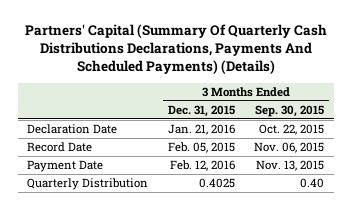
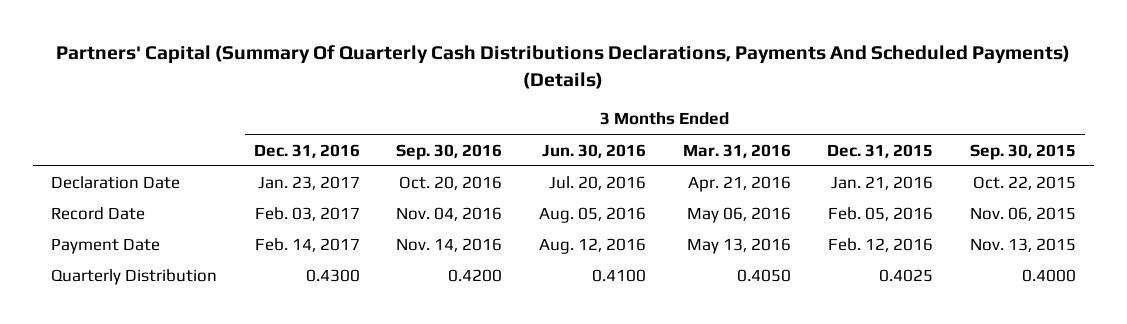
- | 3 Months Ended Dec. 31, 2015 | 3 Months Ended Sep. 30, 2015
+ | 3 Months Ended Dec. 31, 2016 | 3 Months Ended Sep. 30, 2016 | 3 Months Ended Jun. 30, 2016 | 3 Months Ended Mar. 31, 2016 | 3 Months Ended Dec. 31, 2015 | 3 Months Ended Sep. 30, 2015
- Record Date | Feb. 05, 2015 | Nov. 06, 2015
+ Record Date | Feb. 03, 2017 | Nov. 04, 2016 | Aug. 05, 2016 | May 06, 2016 | Feb. 05, 2016 | Nov. 06, 2015
- Quarterly Distribution | 0.4025 | 0.40
+ Quarterly Distribution | 0.4300 | 0.4200 | 0.4100 | 0.4050 | 0.4025 | 0.4000

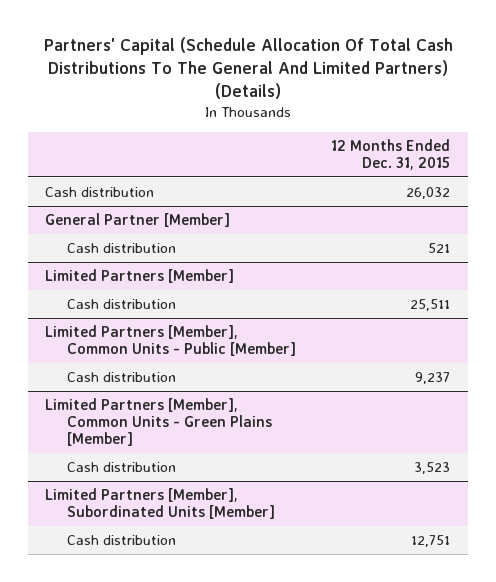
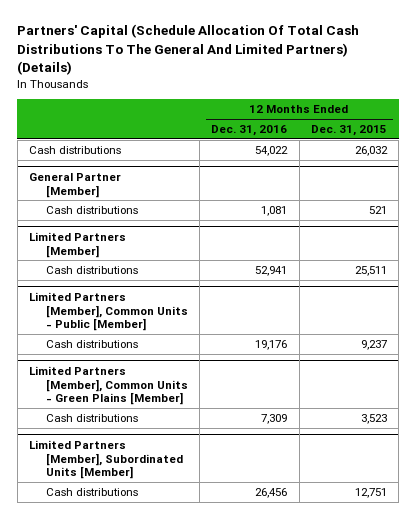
- | 12 Months Ended Dec. 31, 2015
+ | 12 Months Ended Dec. 31, 2016 | 12 Months Ended Dec. 31, 2015
- Cash distribution | 26,032
+ Cash distributions | 54,022 | 26,032
@ General Partner [Member]
- Cash distribution | 521
+ Cash distributions | 1,081 | 521
@ Limited Partners [Member]
- Cash distribution | 25,511
+ Cash distributions | 52,941 | 25,511
@ Limited Partners [Member], Common Units - Public [Member]
- Cash distribution | 9,237
+ Cash distributions | 19,176 | 9,237
@ Limited Partners [Member], Common Units - Green Plains [Member]
- Cash distribution | 3,523
+ Cash distributions | 7,309 | 3,523
@ Limited Partners [Member], Subordinated Units [Member]
- Cash distribution | 12,751
+ Cash distributions | 26,456 | 12,751

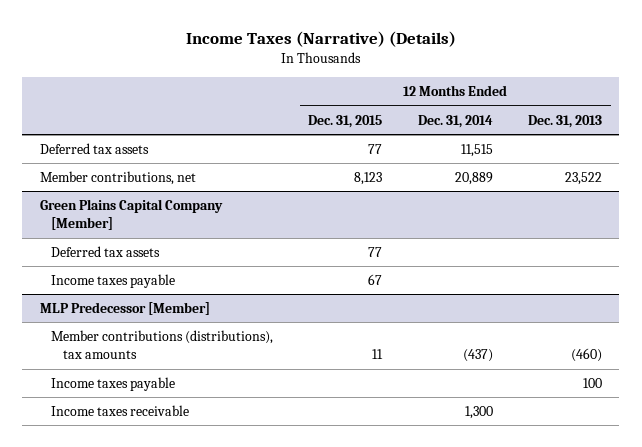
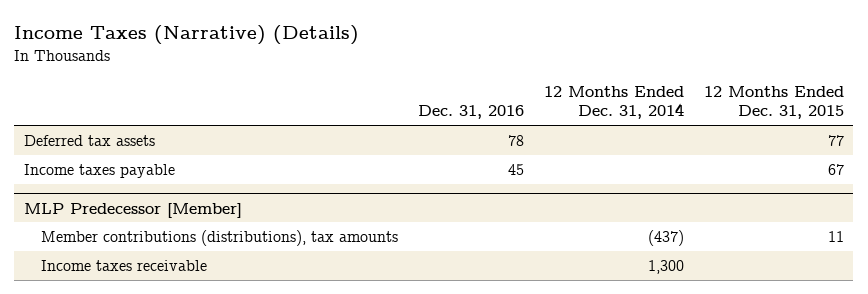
- | 12 Months Ended Dec. 31, 2015 | 12 Months Ended Dec. 31, 2014 | 12 Months Ended Dec. 31, 2013
+ | Dec. 31, 2016 | 12 Months Ended Dec. 31, 2014 | 12 Months Ended Dec. 31, 2015
- Deferred tax assets | 77 | 11,515 |
- Member contributions, net | 8,123 | 20,889 | 23,522
- Green Plains Capital Company [Member]
@ MLP Predecessor [Member]
- Income taxes payable | | | 100

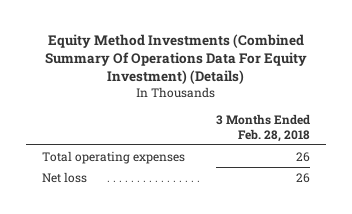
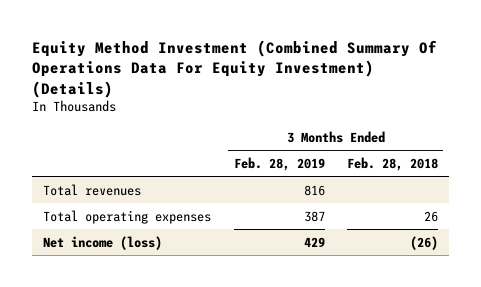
- Equity Method Investments (Combined Summary Of Operations Data For Equity Investment) (Details)
+ Equity Method Investment (Combined Summary Of Operations Data For Equity Investment) (Details)
- | 3 Months Ended Feb. 28, 2018
+ | 3 Months Ended Feb. 28, 2019 | 3 Months Ended Feb. 28, 2018
+ Total revenues | 816 |
- Net loss | 26
+ Net income (loss) | 429 | (26)

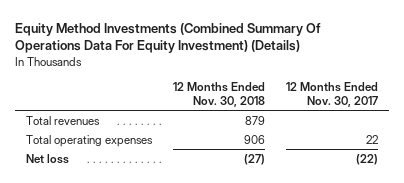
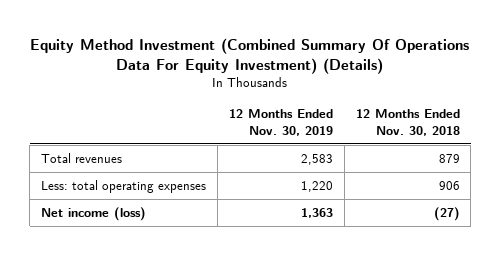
- Equity Method Investments (Combined Summary Of Operations Data For Equity Investment) (Details)
+ Equity Method Investment (Combined Summary Of Operations Data For Equity Investment) (Details)
- | 12 Months Ended Nov. 30, 2018 | 12 Months Ended Nov. 30, 2017
+ | 12 Months Ended Nov. 30, 2019 | 12 Months Ended Nov. 30, 2018
- Total operating expenses | 906 | 22
- Net loss | (27) | (22)
+ Less: total operating expenses | 1,220 | 906
+ Net income (loss) | 1,363 | (27)

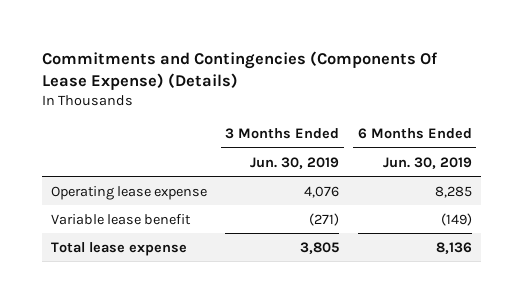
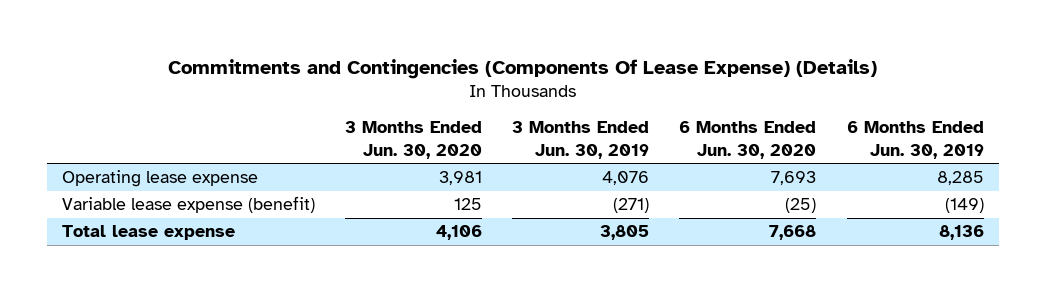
- | 3 Months Ended Jun. 30, 2019 | 6 Months Ended Jun. 30, 2019
+ | 3 Months Ended Jun. 30, 2020 | 3 Months Ended Jun. 30, 2019 | 6 Months Ended Jun. 30, 2020 | 6 Months Ended Jun. 30, 2019
- Variable lease benefit | (271) | (149)
+ Variable lease expense (benefit) | 125 | (271) | (25) | (149)

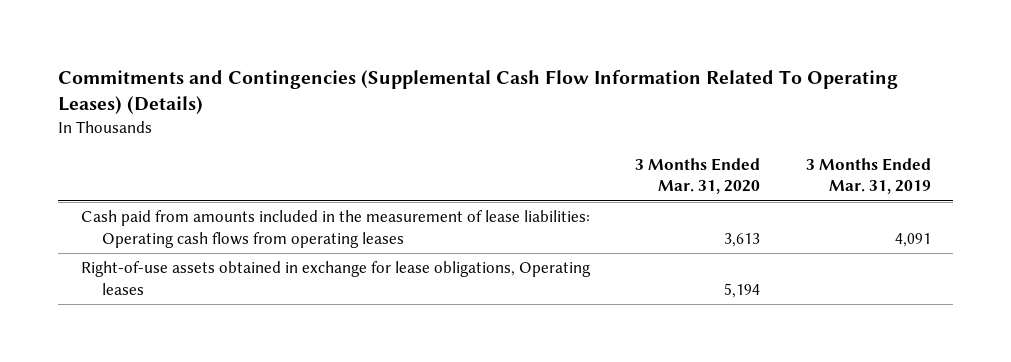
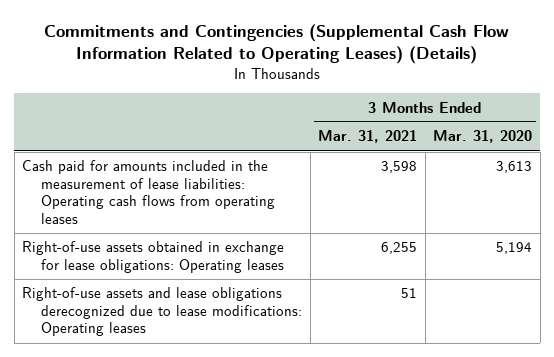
- Commitments and Contingencies (Supplemental Cash Flow Information Related To Operating Leases) (Details)
+ Commitments and Contingencies (Supplemental Cash Flow Information Related to Operating Leases) (Details)
- | 3 Months Ended Mar. 31, 2020 | 3 Months Ended Mar. 31, 2019
+ | 3 Months Ended Mar. 31, 2021 | 3 Months Ended Mar. 31, 2020
- Cash paid from amounts included in the measurement of lease liabilities: Operating cash flows from operating leases | 3,613 | 4,091
- Right-of-use assets obtained in exchange for lease obligations, Operating leases | 5,194 |
+ Cash paid for amounts included in the measurement of lease liabilities: Operating cash flows from operating leases | 3,598 | 3,613
+ Right-of-use assets obtained in exchange for lease obligations: Operating leases | 6,255 | 5,194
+ Right-of-use assets and lease obligations derecognized due to lease modifications: Operating leases | 51 |

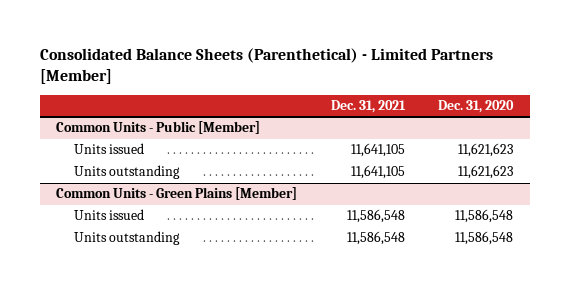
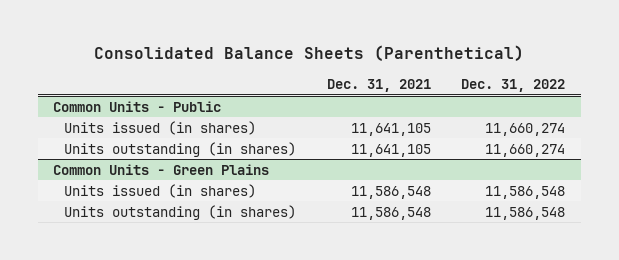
- Consolidated Balance Sheets (Parenthetical) - Limited Partners [Member]
+ Consolidated Balance Sheets (Parenthetical)
- | Dec. 31, 2021 | Dec. 31, 2020
+ | Dec. 31, 2021 | Dec. 31, 2022
- Common Units - Public [Member]
- Units issued | 11,641,105 | 11,621,623
- Units outstanding | 11,641,105 | 11,621,623
- Common Units - Green Plains [Member]
- Units issued | 11,586,548 | 11,586,548
- Units outstanding | 11,586,548 | 11,586,548
+ Common Units - Public
+ Units issued (in shares) | 11,641,105 | 11,660,274
+ Units outstanding (in shares) | 11,641,105 | 11,660,274
+ Common Units - Green Plains
+ Units issued (in shares) | 11,586,548 | 11,586,548
+ Units outstanding (in shares) | 11,586,548 | 11,586,548

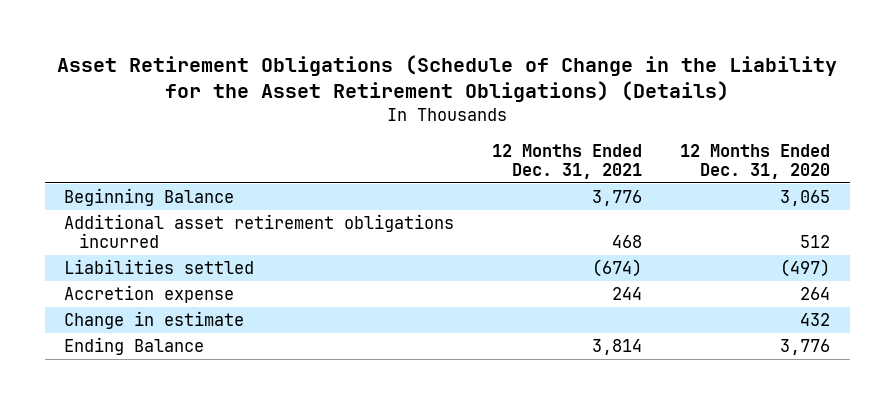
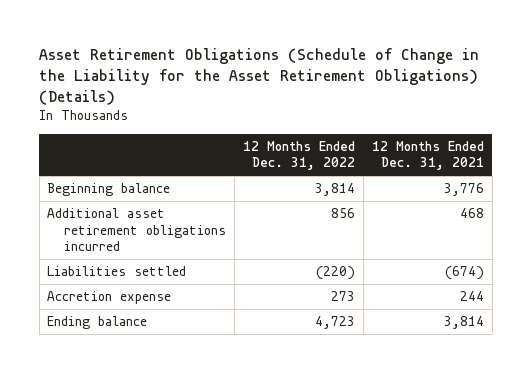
- | 12 Months Ended Dec. 31, 2021 | 12 Months Ended Dec. 31, 2020
+ | 12 Months Ended Dec. 31, 2022 | 12 Months Ended Dec. 31, 2021
- Beginning Balance | 3,776 | 3,065
+ Beginning balance | 3,814 | 3,776
- Change in estimate | | 432
- Ending Balance | 3,814 | 3,776
+ Ending balance | 4,723 | 3,814

